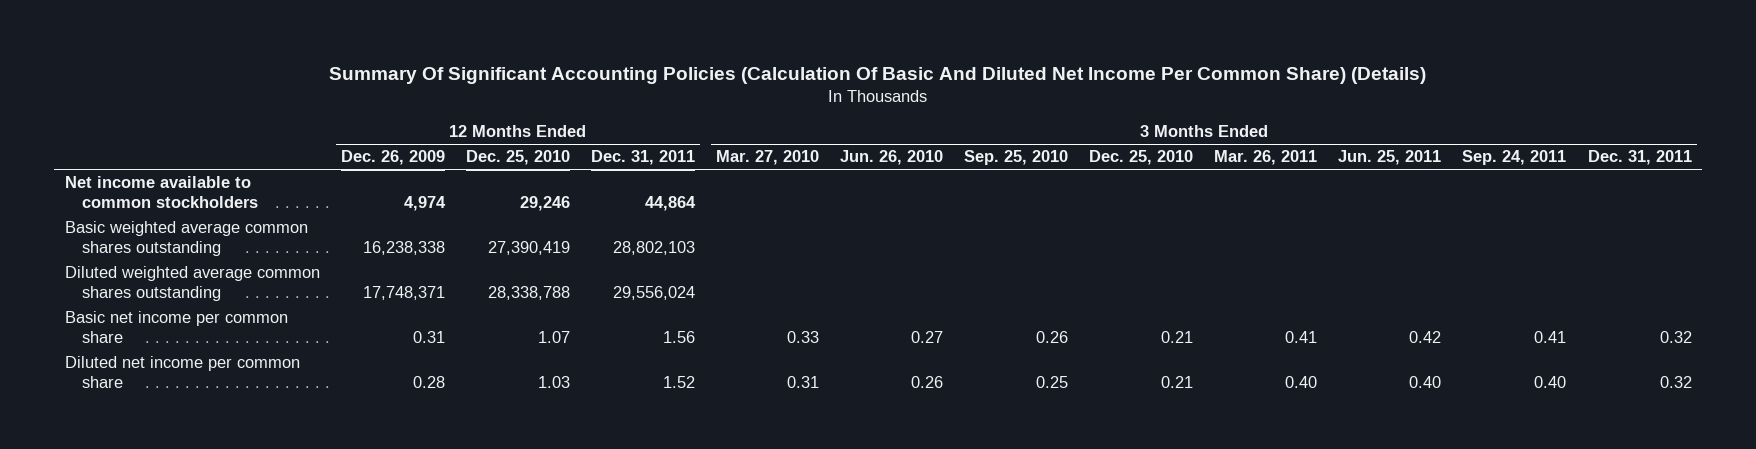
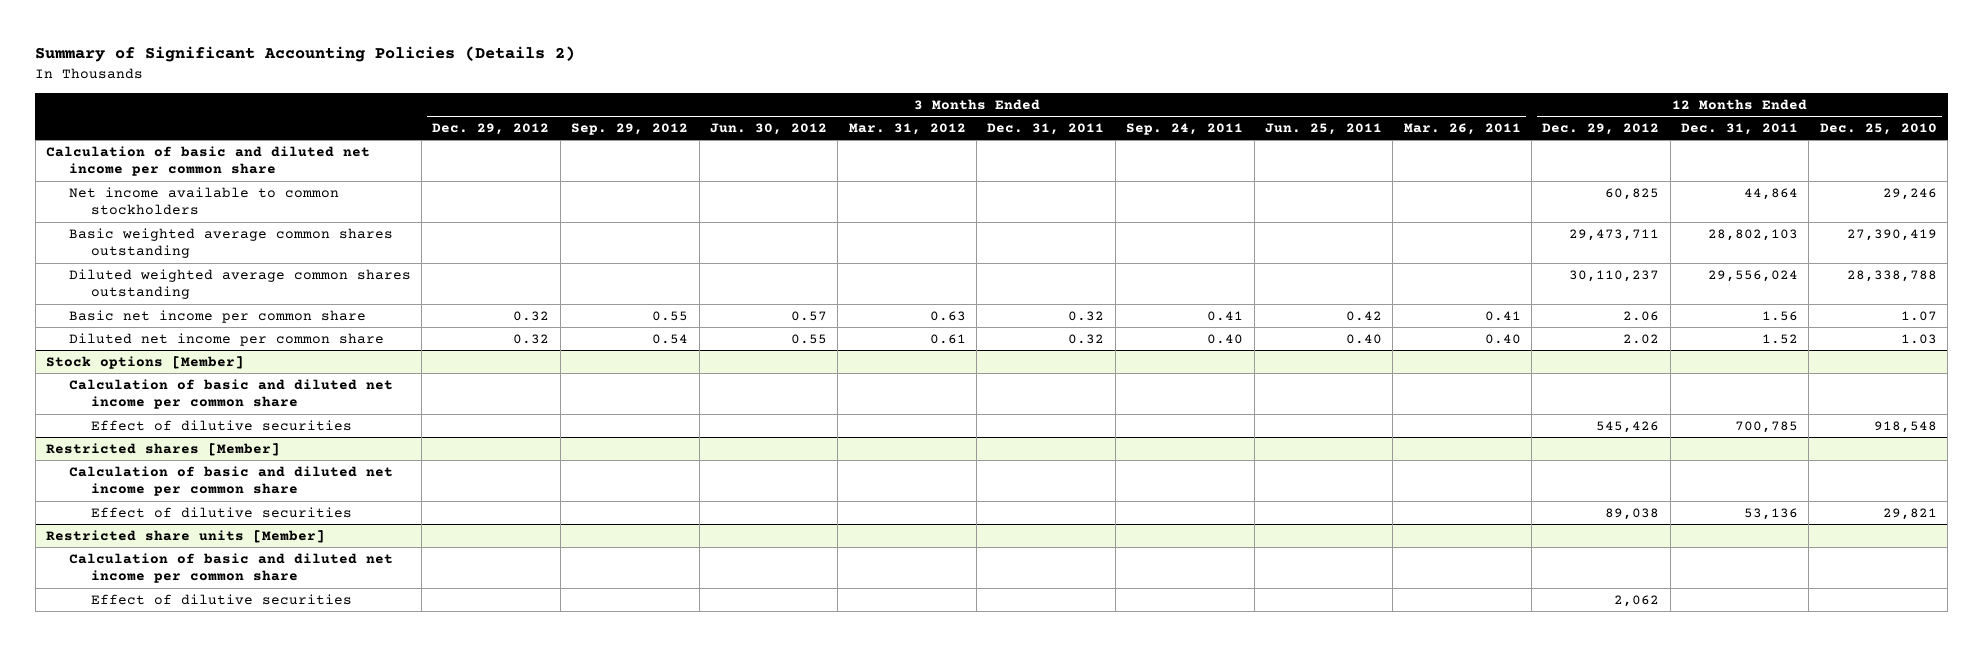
- Summary Of Significant Accounting Policies (Calculation Of Basic And Diluted Net Income Per Common Share) (Details)
+ Summary of Significant Accounting Policies (Details 2)
- | 12 Months Ended Dec. 26, 2009 | 12 Months Ended Dec. 25, 2010 | 12 Months Ended Dec. 31, 2011 | 3 Months Ended Mar. 27, 2010 | 3 Months Ended Jun. 26, 2010 | 3 Months Ended Sep. 25, 2010 | 3 Months Ended Dec. 25, 2010 | 3 Months Ended Mar. 26, 2011 | 3 Months Ended Jun. 25, 2011 | 3 Months Ended Sep. 24, 2011 | 3 Months Ended Dec. 31, 2011
+ | 3 Months Ended Dec. 29, 2012 | 3 Months Ended Sep. 29, 2012 | 3 Months Ended Jun. 30, 2012 | 3 Months Ended Mar. 31, 2012 | 3 Months Ended Dec. 31, 2011 | 3 Months Ended Sep. 24, 2011 | 3 Months Ended Jun. 25, 2011 | 3 Months Ended Mar. 26, 2011 | 12 Months Ended Dec. 29, 2012 | 12 Months Ended Dec. 31, 2011 | 12 Months Ended Dec. 25, 2010
+ Calculation of basic and diluted net income per common share
+ Stock options [Member]
+ Calculation of basic and diluted net income per common share
+ Effect of dilutive securities | | | | | | | | | 545,426 | 700,785 | 918,548
+ Restricted shares [Member]
+ Calculation of basic and diluted net income per common share
+ Effect of dilutive securities | | | | | | | | | 89,038 | 53,136 | 29,821
+ Restricted share units [Member]
+ Calculation of basic and diluted net income per common share
+ Effect of dilutive securities | | | | | | | | | 2,062 | |

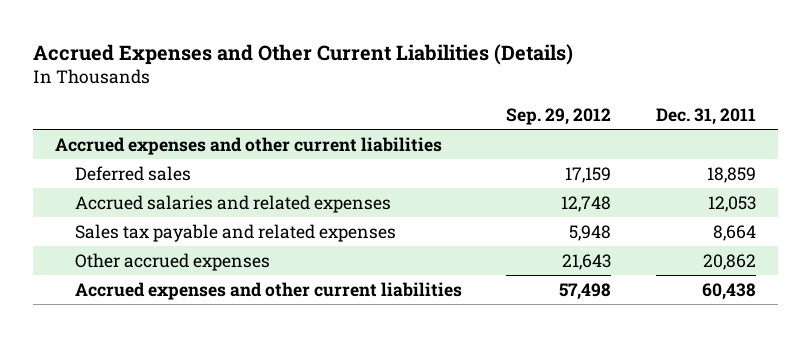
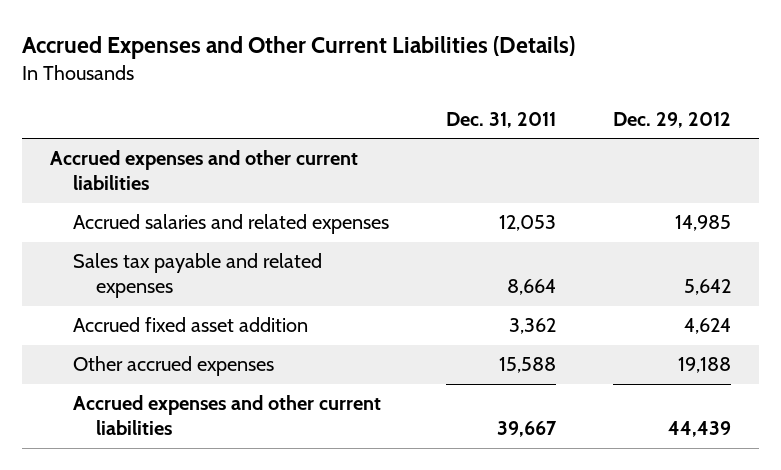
- | Sep. 29, 2012 | Dec. 31, 2011
+ | Dec. 31, 2011 | Dec. 29, 2012
- Deferred sales | 17,159 | 18,859
- Other accrued expenses | 21,643 | 20,862
- Accrued expenses and other current liabilities | 57,498 | 60,438
+ Accrued fixed asset addition | 3,362 | 4,624
+ Other accrued expenses | 15,588 | 19,188
+ Accrued expenses and other current liabilities | 39,667 | 44,439

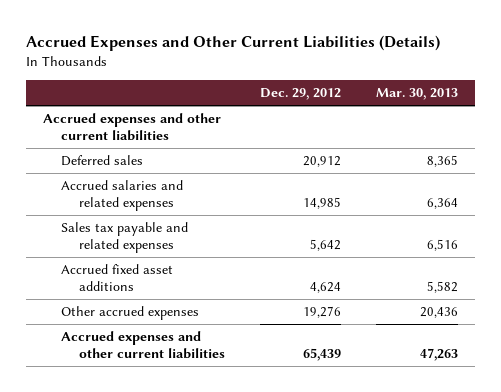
- | Dec. 31, 2011 | Dec. 29, 2012
+ | Dec. 29, 2012 | Mar. 30, 2013
+ Deferred sales | 20,912 | 8,365
- Accrued fixed asset addition | 3,362 | 4,624
- Other accrued expenses | 15,588 | 19,188
- Accrued expenses and other current liabilities | 39,667 | 44,439
+ Accrued fixed asset additions | 4,624 | 5,582
+ Other accrued expenses | 19,276 | 20,436
+ Accrued expenses and other current liabilities | 65,439 | 47,263

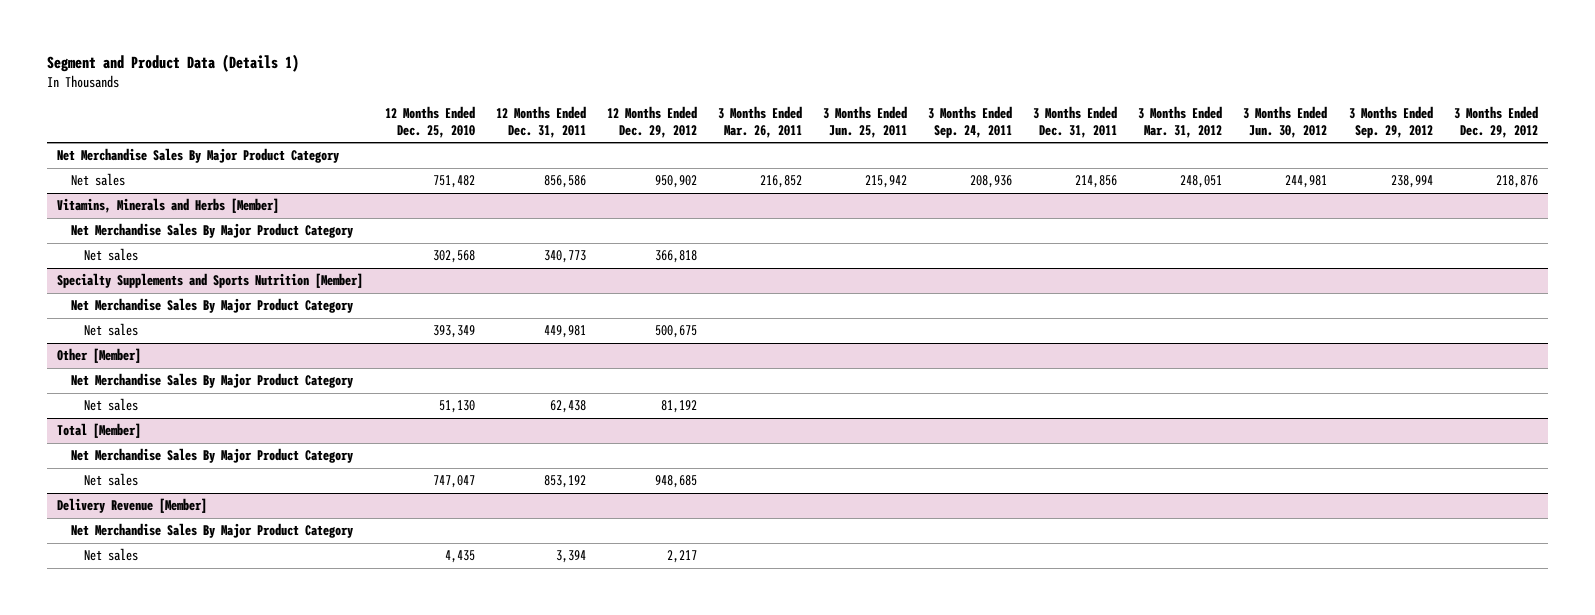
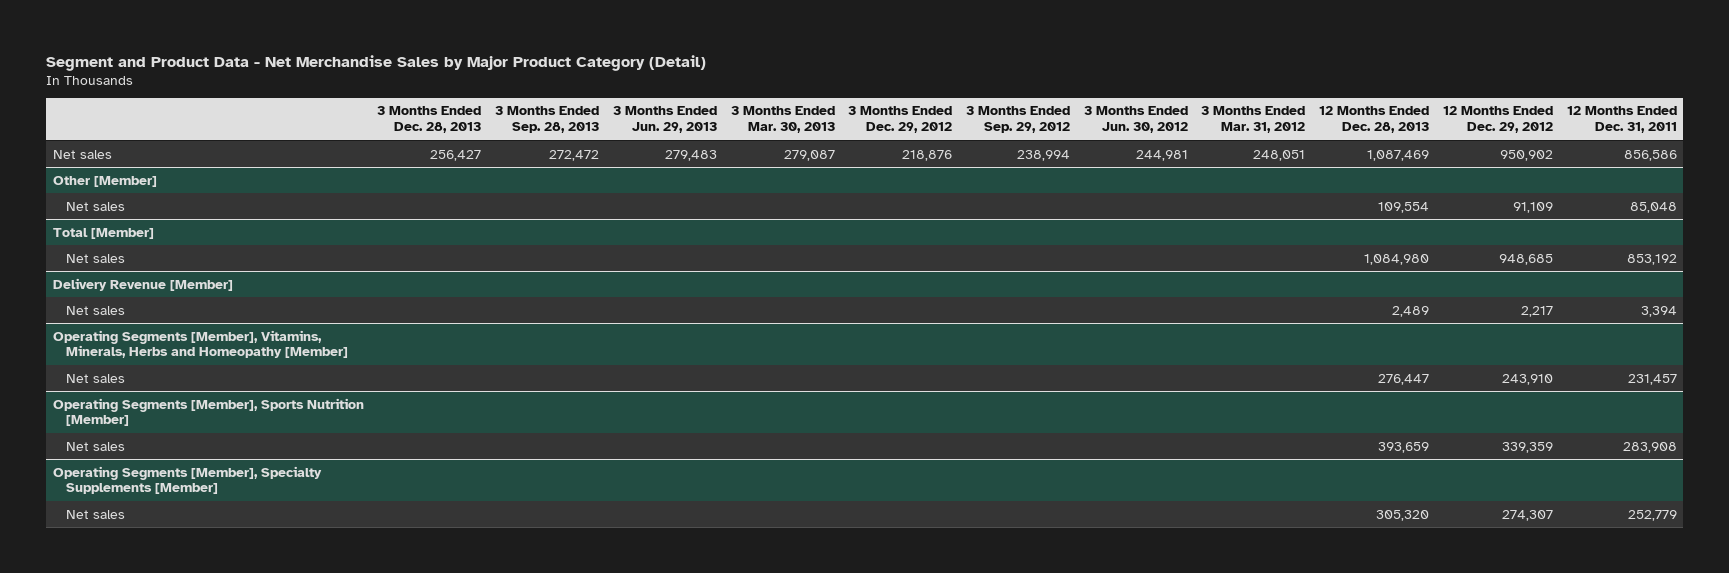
- Segment and Product Data (Details 1)
+ Segment and Product Data - Net Merchandise Sales by Major Product Category (Detail)
- | 12 Months Ended Dec. 25, 2010 | 12 Months Ended Dec. 31, 2011 | 12 Months Ended Dec. 29, 2012 | 3 Months Ended Mar. 26, 2011 | 3 Months Ended Jun. 25, 2011 | 3 Months Ended Sep. 24, 2011 | 3 Months Ended Dec. 31, 2011 | 3 Months Ended Mar. 31, 2012 | 3 Months Ended Jun. 30, 2012 | 3 Months Ended Sep. 29, 2012 | 3 Months Ended Dec. 29, 2012
+ | 3 Months Ended Dec. 28, 2013 | 3 Months Ended Sep. 28, 2013 | 3 Months Ended Jun. 29, 2013 | 3 Months Ended Mar. 30, 2013 | 3 Months Ended Dec. 29, 2012 | 3 Months Ended Sep. 29, 2012 | 3 Months Ended Jun. 30, 2012 | 3 Months Ended Mar. 31, 2012 | 12 Months Ended Dec. 28, 2013 | 12 Months Ended Dec. 29, 2012 | 12 Months Ended Dec. 31, 2011
- Net Merchandise Sales By Major Product Category
- Vitamins, Minerals and Herbs [Member]
- Net Merchandise Sales By Major Product Category
- Net sales | 302,568 | 340,773 | 366,818 | | | | | | | |
- Specialty Supplements and Sports Nutrition [Member]
- Net Merchandise Sales By Major Product Category
- Net sales | 393,349 | 449,981 | 500,675 | | | | | | | |
@ Other [Member]
- Net Merchandise Sales By Major Product Category
- Net sales | 51,130 | 62,438 | 81,192 | | | | | | | |
+ Net sales | | | | | | | | | 109,554 | 91,109 | 85,048
@ Total [Member]
- Net Merchandise Sales By Major Product Category
@ Delivery Revenue [Member]
- Net Merchandise Sales By Major Product Category
+ Operating Segments [Member], Vitamins, Minerals, Herbs and Homeopathy [Member]
+ Net sales | | | | | | | | | 276,447 | 243,910 | 231,457
+ Operating Segments [Member], Sports Nutrition [Member]
+ Net sales | | | | | | | | | 393,659 | 339,359 | 283,908
+ Operating Segments [Member], Specialty Supplements [Member]
+ Net sales | | | | | | | | | 305,320 | 274,307 | 252,779

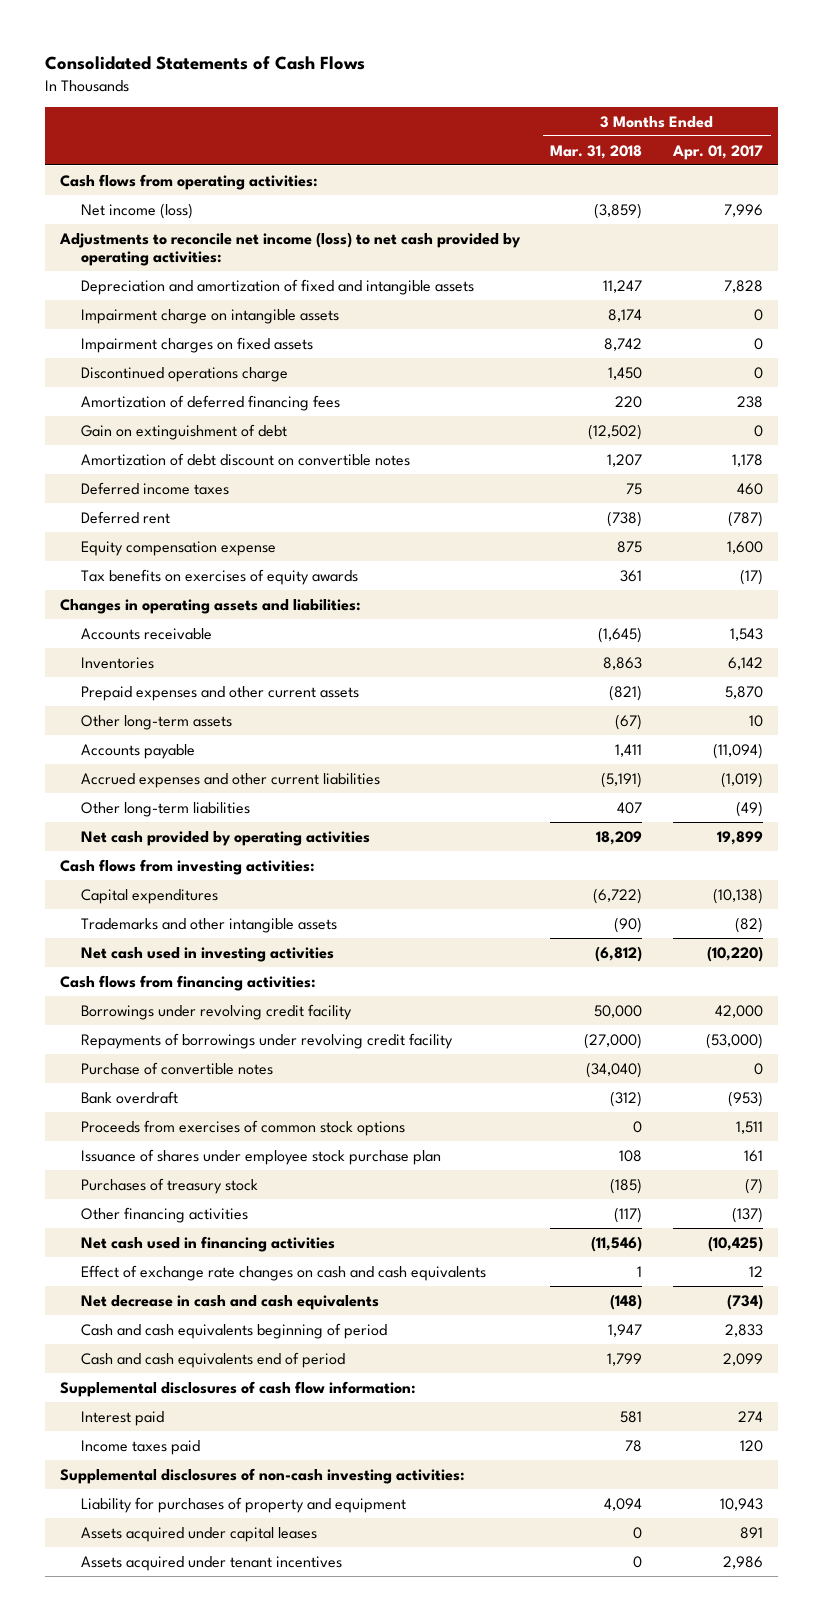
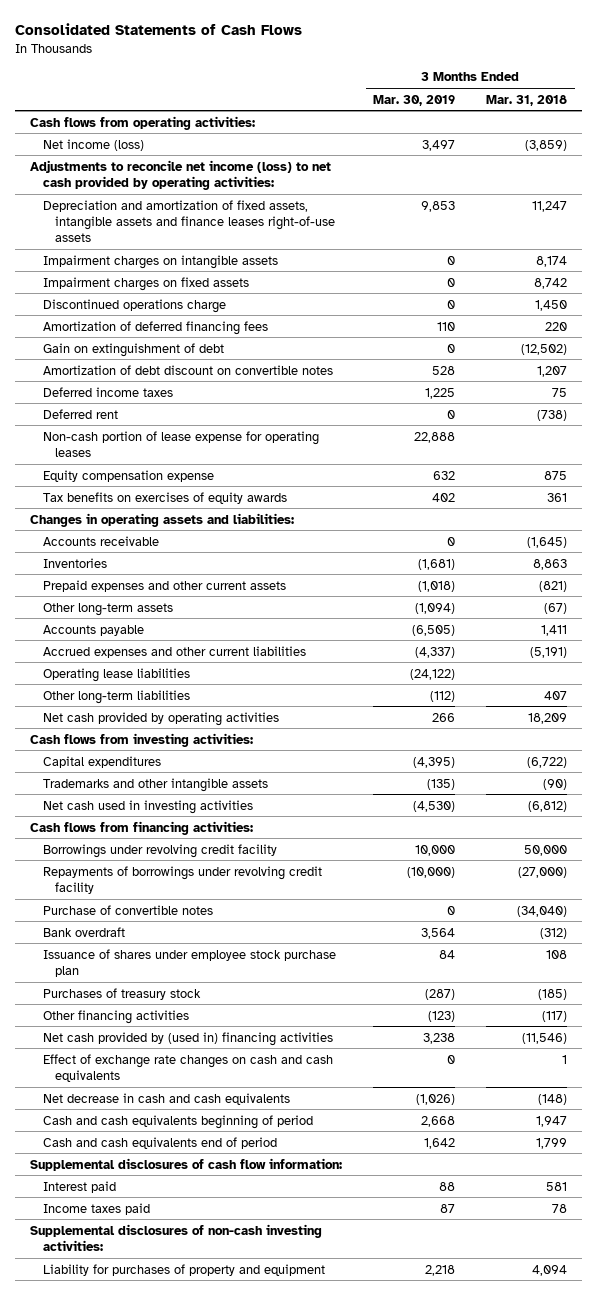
- | 3 Months Ended Mar. 31, 2018 | 3 Months Ended Apr. 01, 2017
+ | 3 Months Ended Mar. 30, 2019 | 3 Months Ended Mar. 31, 2018
- Depreciation and amortization of fixed and intangible assets | 11,247 | 7,828
- Impairment charge on intangible assets | 8,174 | 0
+ Depreciation and amortization of fixed assets, intangible assets and finance leases right-of-use assets | 9,853 | 11,247
+ Impairment charges on intangible assets | 0 | 8,174
+ Non-cash portion of lease expense for operating leases | 22,888 |
+ Operating lease liabilities | (24,122) |
- Proceeds from exercises of common stock options | 0 | 1,511
- Net cash used in financing activities | (11,546) | (10,425)
+ Net cash provided by (used in) financing activities | 3,238 | (11,546)
- Assets acquired under capital leases | 0 | 891
- Assets acquired under tenant incentives | 0 | 2,986

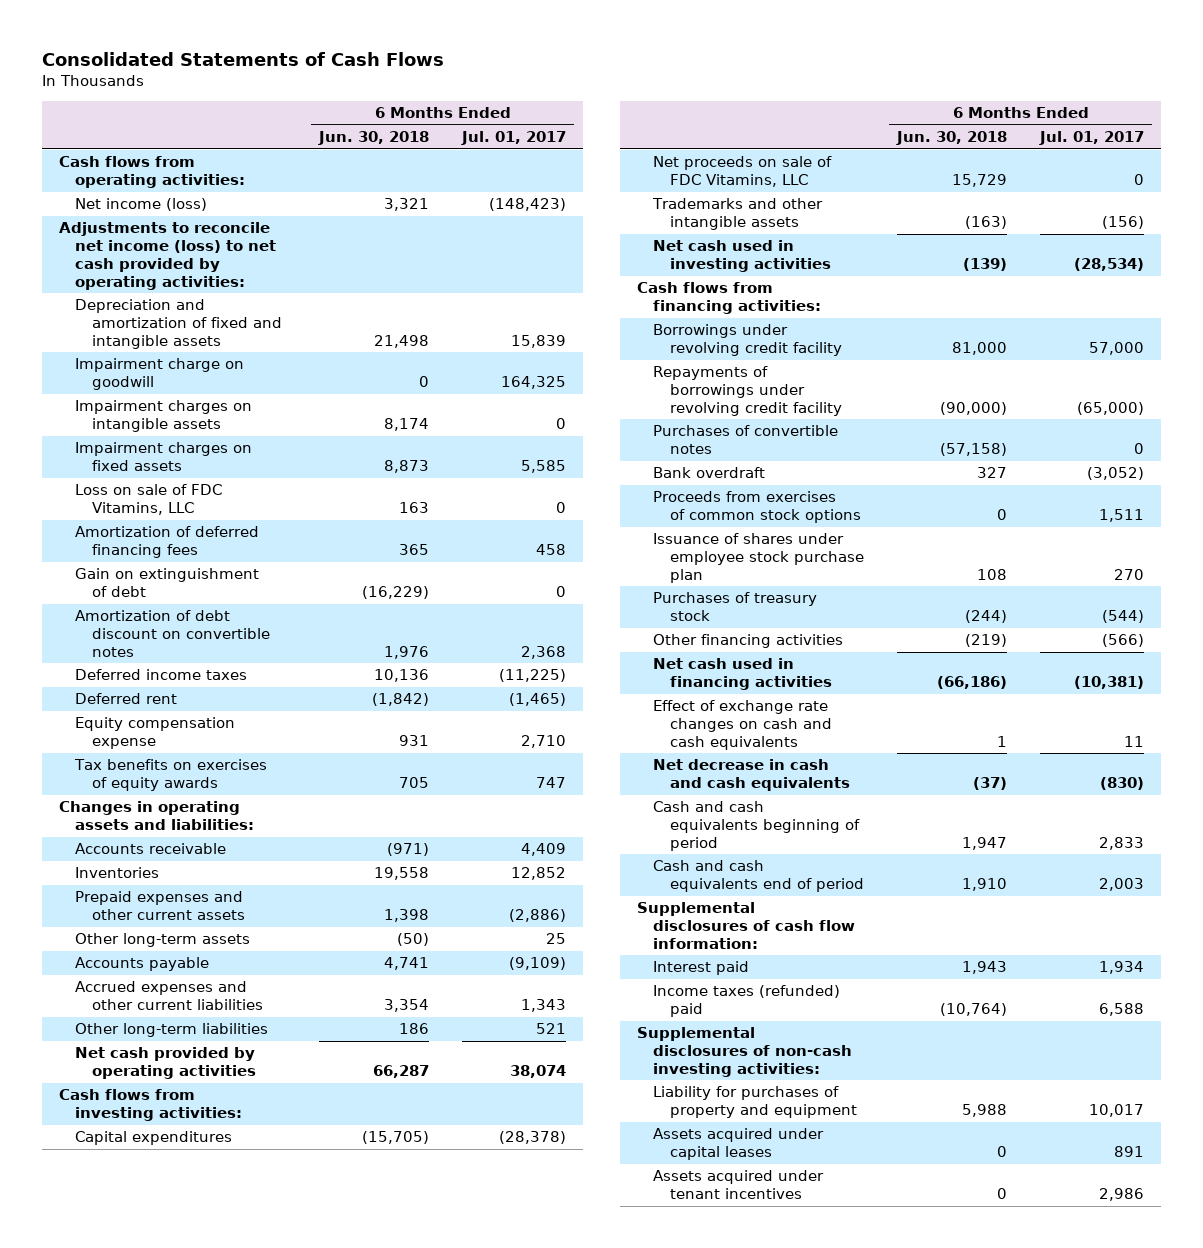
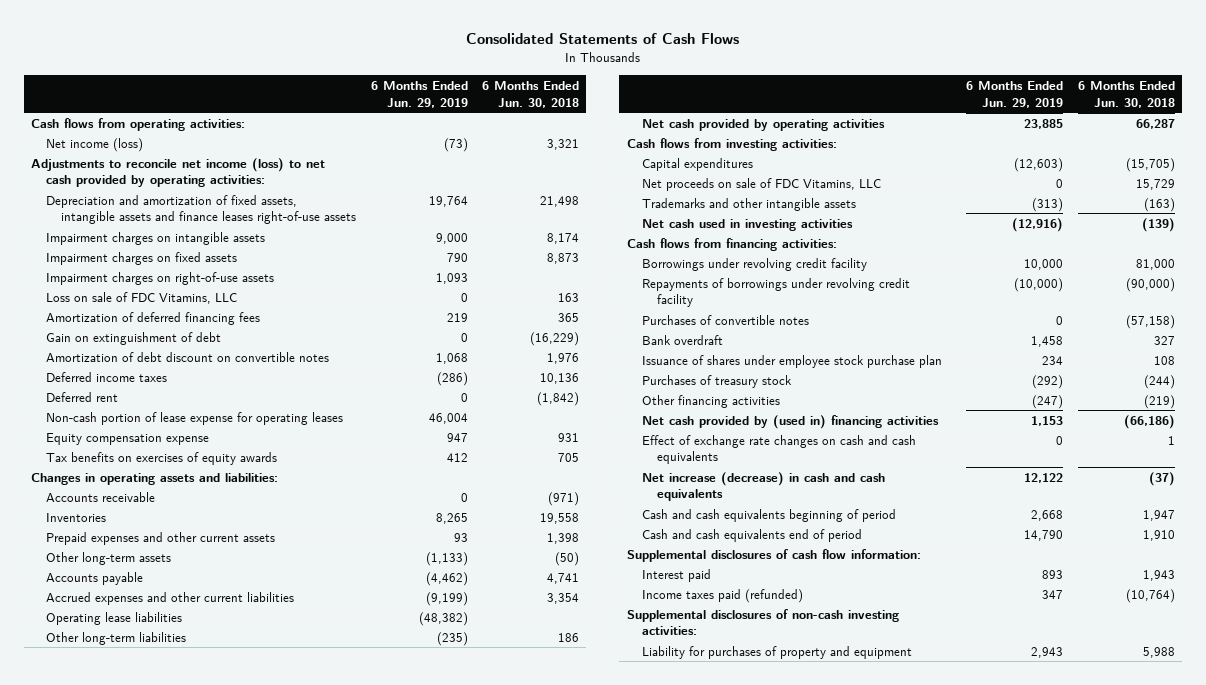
- | 6 Months Ended Jun. 30, 2018 | 6 Months Ended Jul. 01, 2017
+ | 6 Months Ended Jun. 29, 2019 | 6 Months Ended Jun. 30, 2018
- Depreciation and amortization of fixed and intangible assets | 21,498 | 15,839
- Impairment charge on goodwill | 0 | 164,325
+ Depreciation and amortization of fixed assets, intangible assets and finance leases right-of-use assets | 19,764 | 21,498
+ Impairment charges on right-of-use assets | 1,093 |
+ Non-cash portion of lease expense for operating leases | 46,004 |
+ Operating lease liabilities | (48,382) |
- Proceeds from exercises of common stock options | 0 | 1,511
- Net cash used in financing activities | (66,186) | (10,381)
+ Net cash provided by (used in) financing activities | 1,153 | (66,186)
- Net decrease in cash and cash equivalents | (37) | (830)
+ Net increase (decrease) in cash and cash equivalents | 12,122 | (37)
- Income taxes (refunded) paid | (10,764) | 6,588
+ Income taxes paid (refunded) | 347 | (10,764)
- Assets acquired under capital leases | 0 | 891
- Assets acquired under tenant incentives | 0 | 2,986

